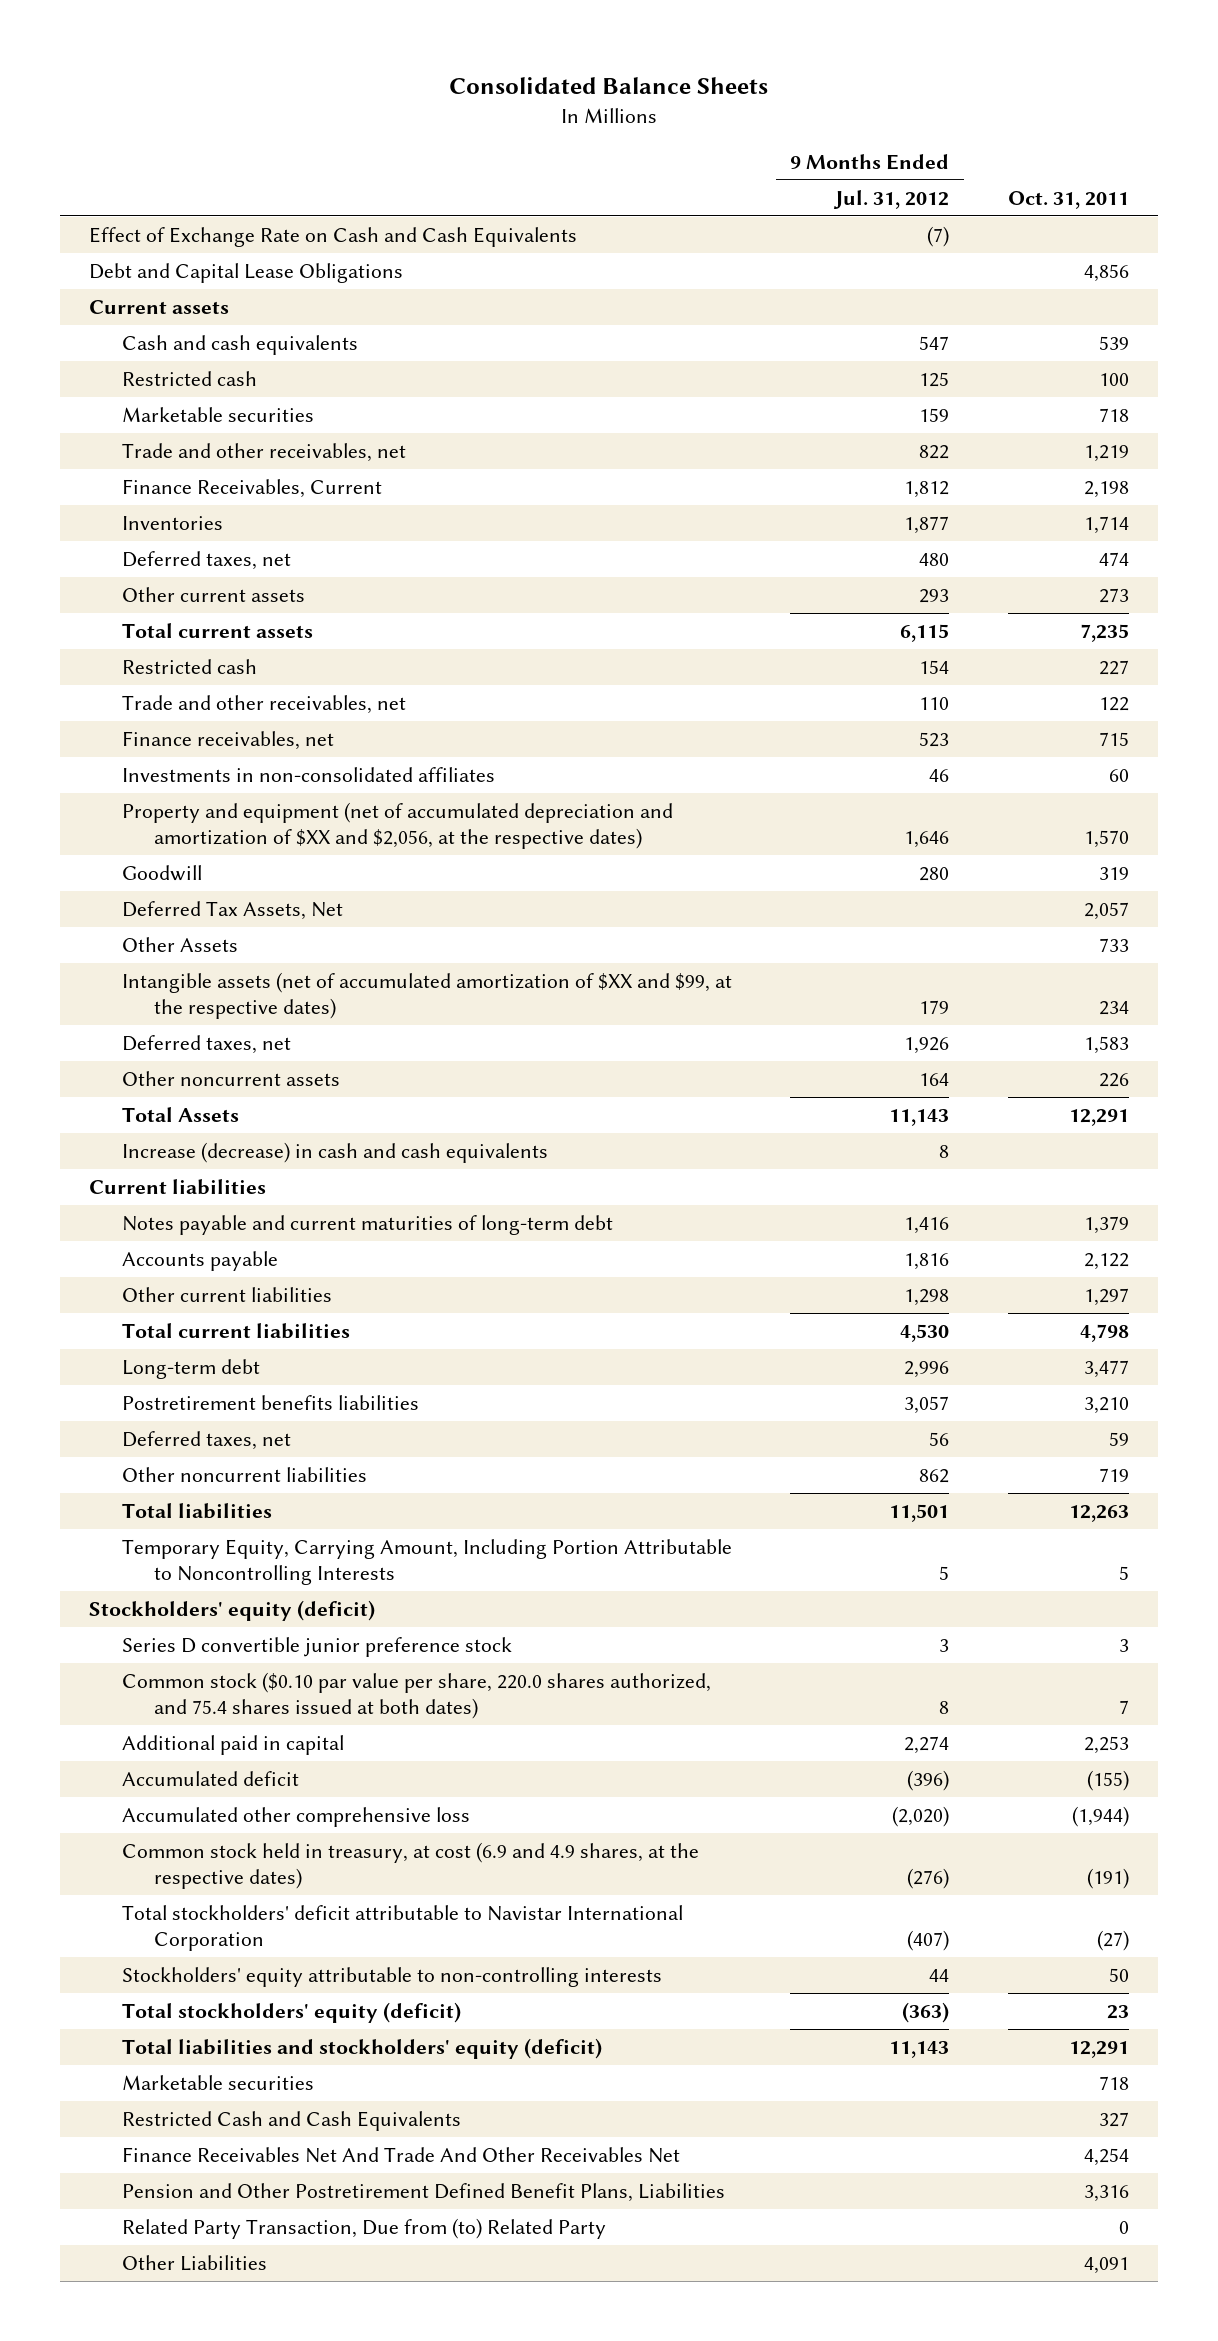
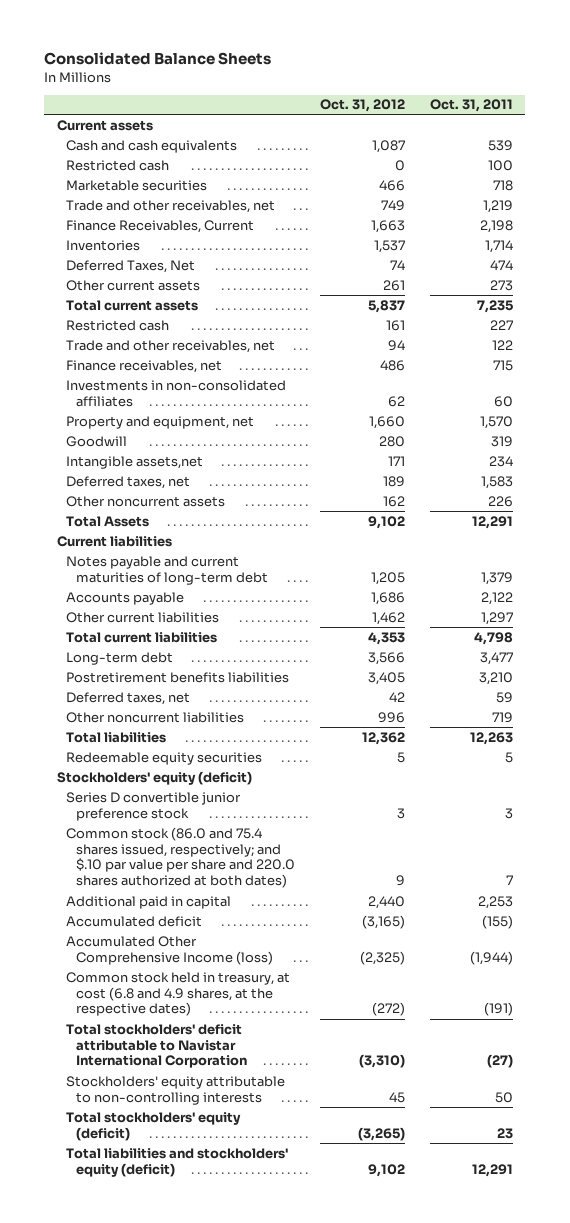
- | 9 Months Ended Jul. 31, 2012 | Oct. 31, 2011
+ | Oct. 31, 2012 | Oct. 31, 2011
- Effect of Exchange Rate on Cash and Cash Equivalents | (7) |
- Debt and Capital Lease Obligations | | 4,856
- Deferred taxes, net | 480 | 474
+ Deferred Taxes, Net | 74 | 474
- Property and equipment (net of accumulated depreciation and amortization of $XX and $2,056, at the respective dates) | 1,646 | 1,570
+ Property and equipment, net | 1,660 | 1,570
- Deferred Tax Assets, Net | | 2,057
- Other Assets | | 733
- Intangible assets (net of accumulated amortization of $XX and $99, at the respective dates) | 179 | 234
+ Intangible assets,net | 171 | 234
- Increase (decrease) in cash and cash equivalents | 8 |
- Temporary Equity, Carrying Amount, Including Portion Attributable to Noncontrolling Interests | 5 | 5
+ Redeemable equity securities | 5 | 5
- Common stock ($0.10 par value per share, 220.0 shares authorized, and 75.4 shares issued at both dates) | 8 | 7
+ Common stock (86.0 and 75.4 shares issued, respectively; and $.10 par value per share and 220.0 shares authorized at both dates) | 9 | 7
- Accumulated other comprehensive loss | (2,020) | (1,944)
- Common stock held in treasury, at cost (6.9 and 4.9 shares, at the respective dates) | (276) | (191)
+ Accumulated Other Comprehensive Income (loss) | (2,325) | (1,944)
+ Common stock held in treasury, at cost (6.8 and 4.9 shares, at the respective dates) | (272) | (191)
- Marketable securities | | 718
- Restricted Cash and Cash Equivalents | | 327
- Finance Receivables Net And Trade And Other Receivables Net | | 4,254
- Pension and Other Postretirement Defined Benefit Plans, Liabilities | | 3,316
- Related Party Transaction, Due from (to) Related Party | | 0
- Other Liabilities | | 4,091

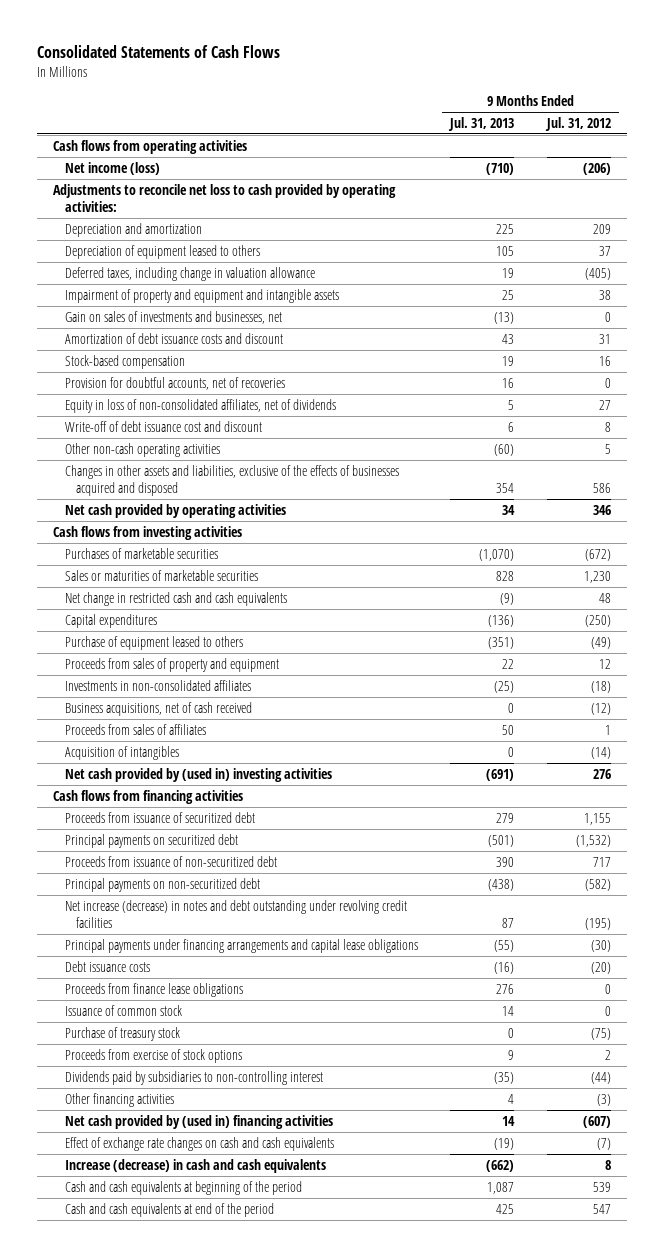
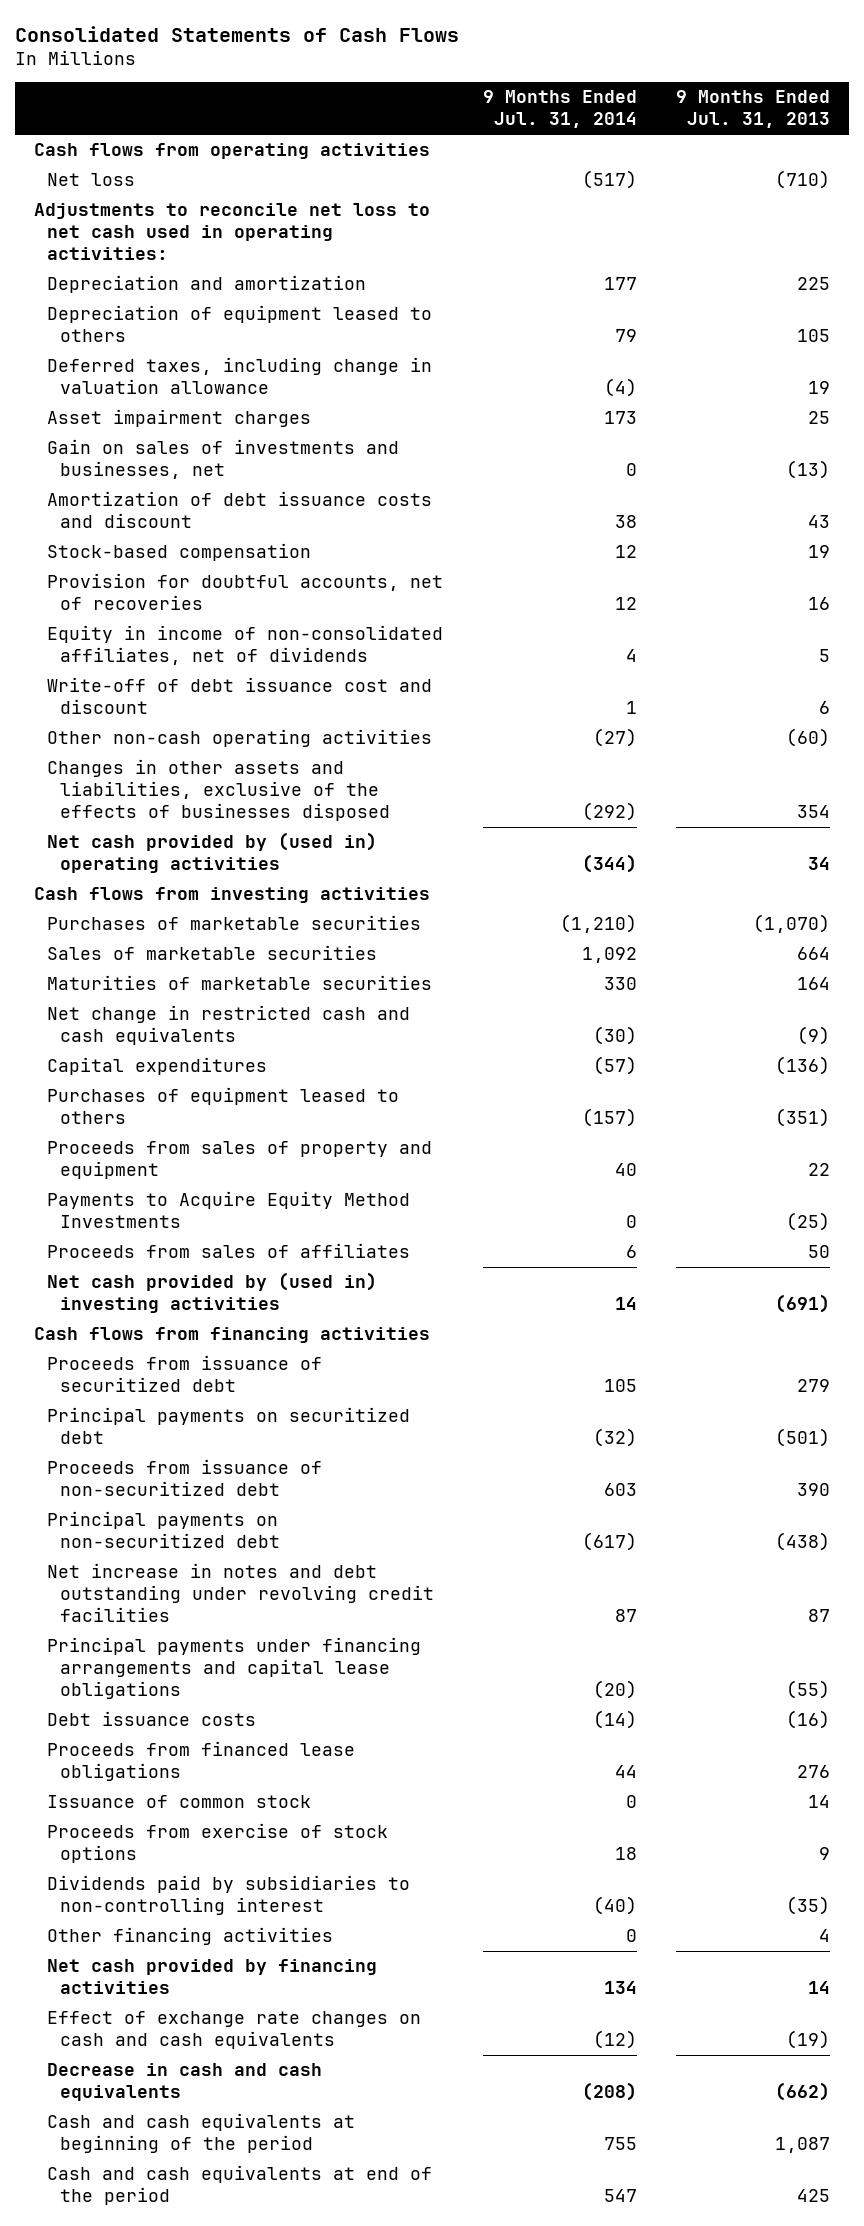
- | 9 Months Ended Jul. 31, 2013 | 9 Months Ended Jul. 31, 2012
+ | 9 Months Ended Jul. 31, 2014 | 9 Months Ended Jul. 31, 2013
- Net income (loss) | (710) | (206)
- Adjustments to reconcile net loss to cash provided by operating activities:
+ Net loss | (517) | (710)
+ Adjustments to reconcile net loss to net cash used in operating activities:
- Impairment of property and equipment and intangible assets | 25 | 38
+ Asset impairment charges | 173 | 25
- Equity in loss of non-consolidated affiliates, net of dividends | 5 | 27
+ Equity in income of non-consolidated affiliates, net of dividends | 4 | 5
- Changes in other assets and liabilities, exclusive of the effects of businesses acquired and disposed | 354 | 586
- Net cash provided by operating activities | 34 | 346
+ Changes in other assets and liabilities, exclusive of the effects of businesses disposed | (292) | 354
+ Net cash provided by (used in) operating activities | (344) | 34
- Sales or maturities of marketable securities | 828 | 1,230
+ Sales of marketable securities | 1,092 | 664
+ Maturities of marketable securities | 330 | 164
- Purchase of equipment leased to others | (351) | (49)
+ Purchases of equipment leased to others | (157) | (351)
- Investments in non-consolidated affiliates | (25) | (18)
- Business acquisitions, net of cash received | 0 | (12)
+ Payments to Acquire Equity Method Investments | 0 | (25)
- Acquisition of intangibles | 0 | (14)
- Net increase (decrease) in notes and debt outstanding under revolving credit facilities | 87 | (195)
+ Net increase in notes and debt outstanding under revolving credit facilities | 87 | 87
- Proceeds from finance lease obligations | 276 | 0
+ Proceeds from financed lease obligations | 44 | 276
- Purchase of treasury stock | 0 | (75)
- Net cash provided by (used in) financing activities | 14 | (607)
+ Net cash provided by financing activities | 134 | 14
- Increase (decrease) in cash and cash equivalents | (662) | 8
+ Decrease in cash and cash equivalents | (208) | (662)

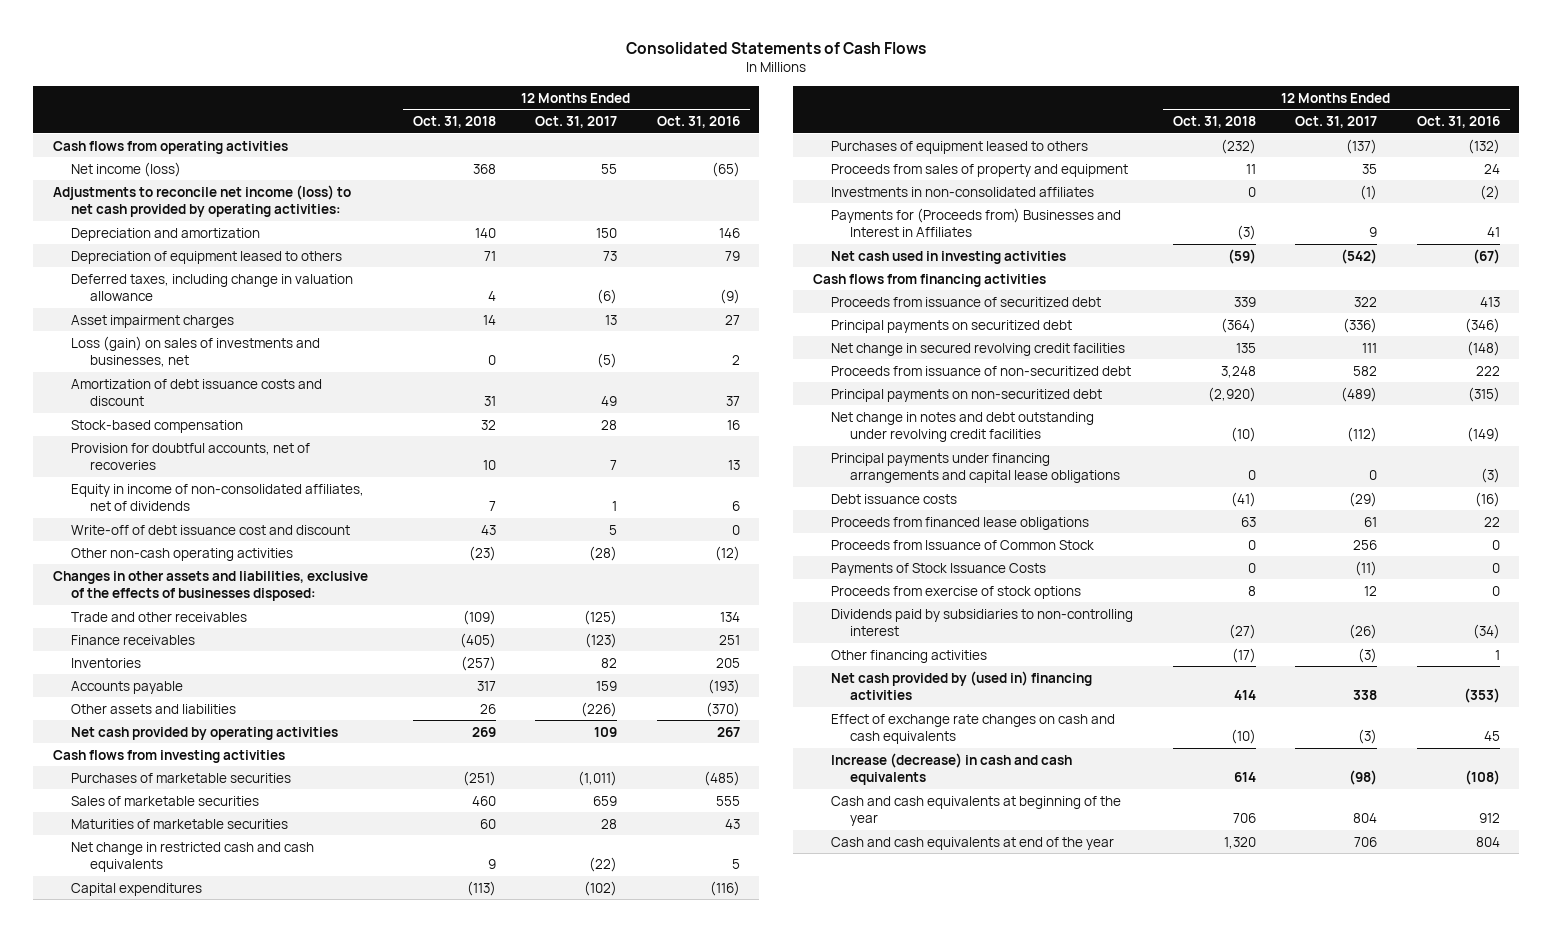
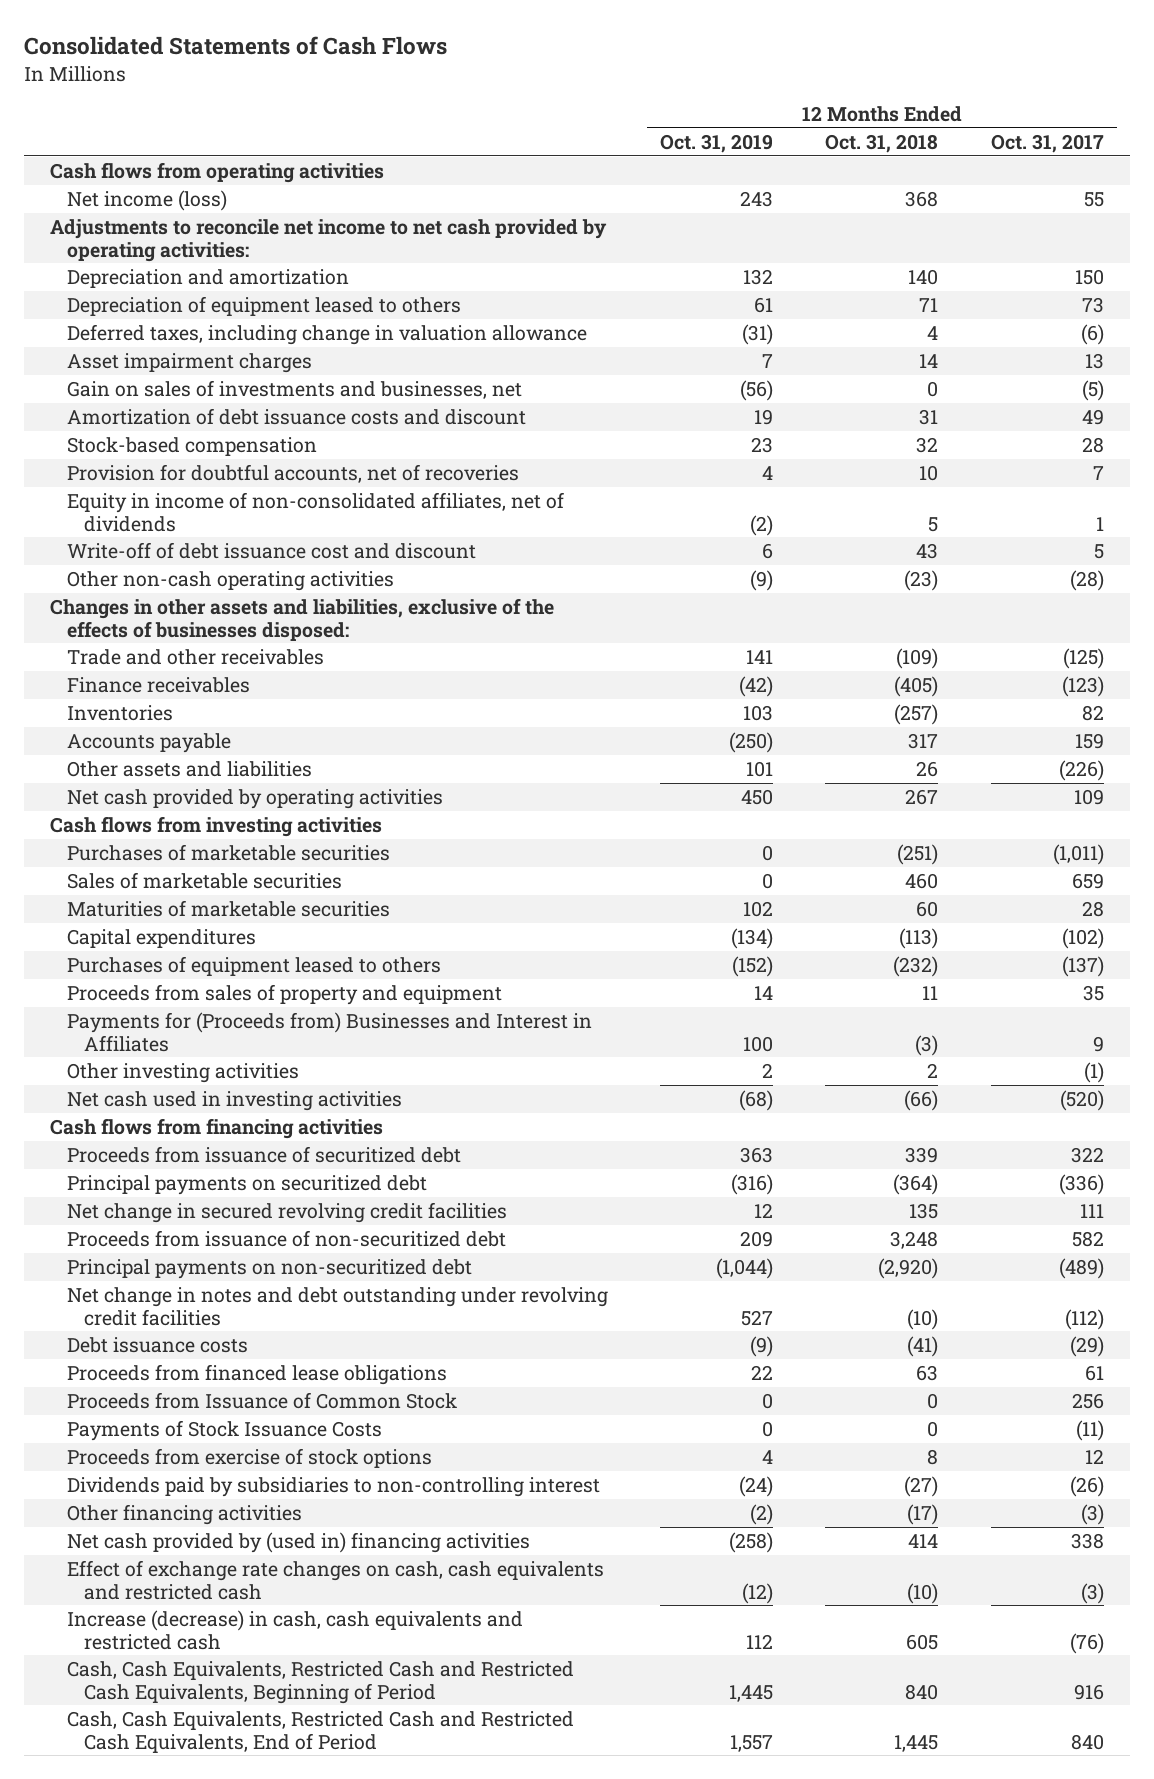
- | 12 Months Ended Oct. 31, 2018 | 12 Months Ended Oct. 31, 2017 | 12 Months Ended Oct. 31, 2016
+ | 12 Months Ended Oct. 31, 2019 | 12 Months Ended Oct. 31, 2018 | 12 Months Ended Oct. 31, 2017
- Adjustments to reconcile net income (loss) to net cash provided by operating activities:
+ Adjustments to reconcile net income to net cash provided by operating activities:
- Loss (gain) on sales of investments and businesses, net | 0 | (5) | 2
+ Gain on sales of investments and businesses, net | (56) | 0 | (5)
- Equity in income of non-consolidated affiliates, net of dividends | 7 | 1 | 6
+ Equity in income of non-consolidated affiliates, net of dividends | (2) | 5 | 1
- Net cash provided by operating activities | 269 | 109 | 267
+ Net cash provided by operating activities | 450 | 267 | 109
- Net change in restricted cash and cash equivalents | 9 | (22) | 5
- Investments in non-consolidated affiliates | 0 | (1) | (2)
- Net cash used in investing activities | (59) | (542) | (67)
+ Other investing activities | 2 | 2 | (1)
+ Net cash used in investing activities | (68) | (66) | (520)
- Principal payments under financing arrangements and capital lease obligations | 0 | 0 | (3)
- Effect of exchange rate changes on cash and cash equivalents | (10) | (3) | 45
- Increase (decrease) in cash and cash equivalents | 614 | (98) | (108)
- Cash and cash equivalents at beginning of the year | 706 | 804 | 912
- Cash and cash equivalents at end of the year | 1,320 | 706 | 804
+ Effect of exchange rate changes on cash, cash equivalents and restricted cash | (12) | (10) | (3)
+ Increase (decrease) in cash, cash equivalents and restricted cash | 112 | 605 | (76)
+ Cash, Cash Equivalents, Restricted Cash and Restricted Cash Equivalents, Beginning of Period | 1,445 | 840 | 916
+ Cash, Cash Equivalents, Restricted Cash and Restricted Cash Equivalents, End of Period | 1,557 | 1,445 | 840

